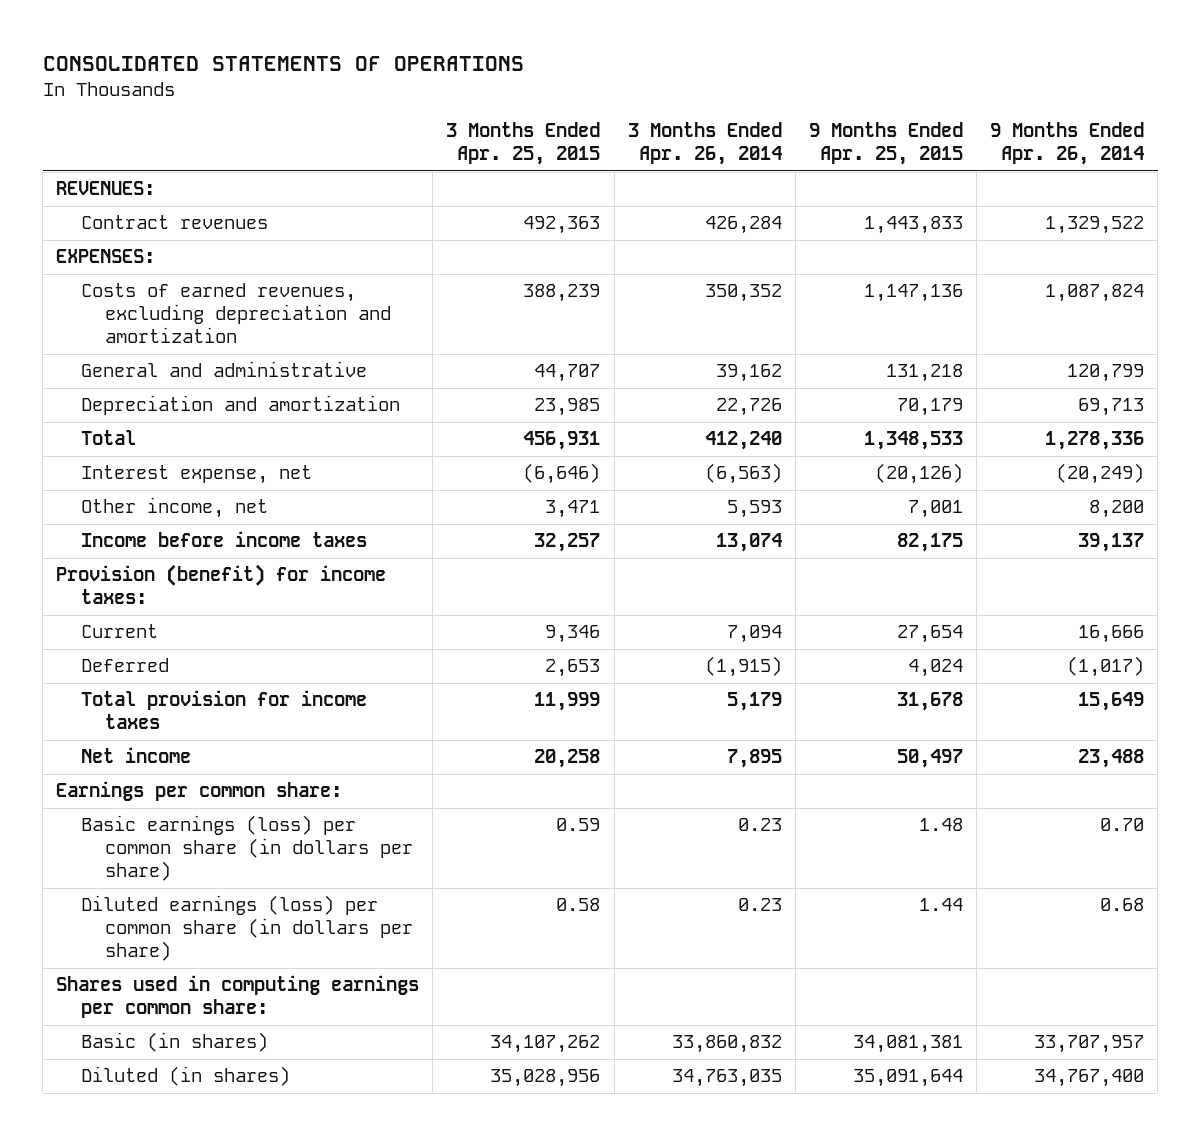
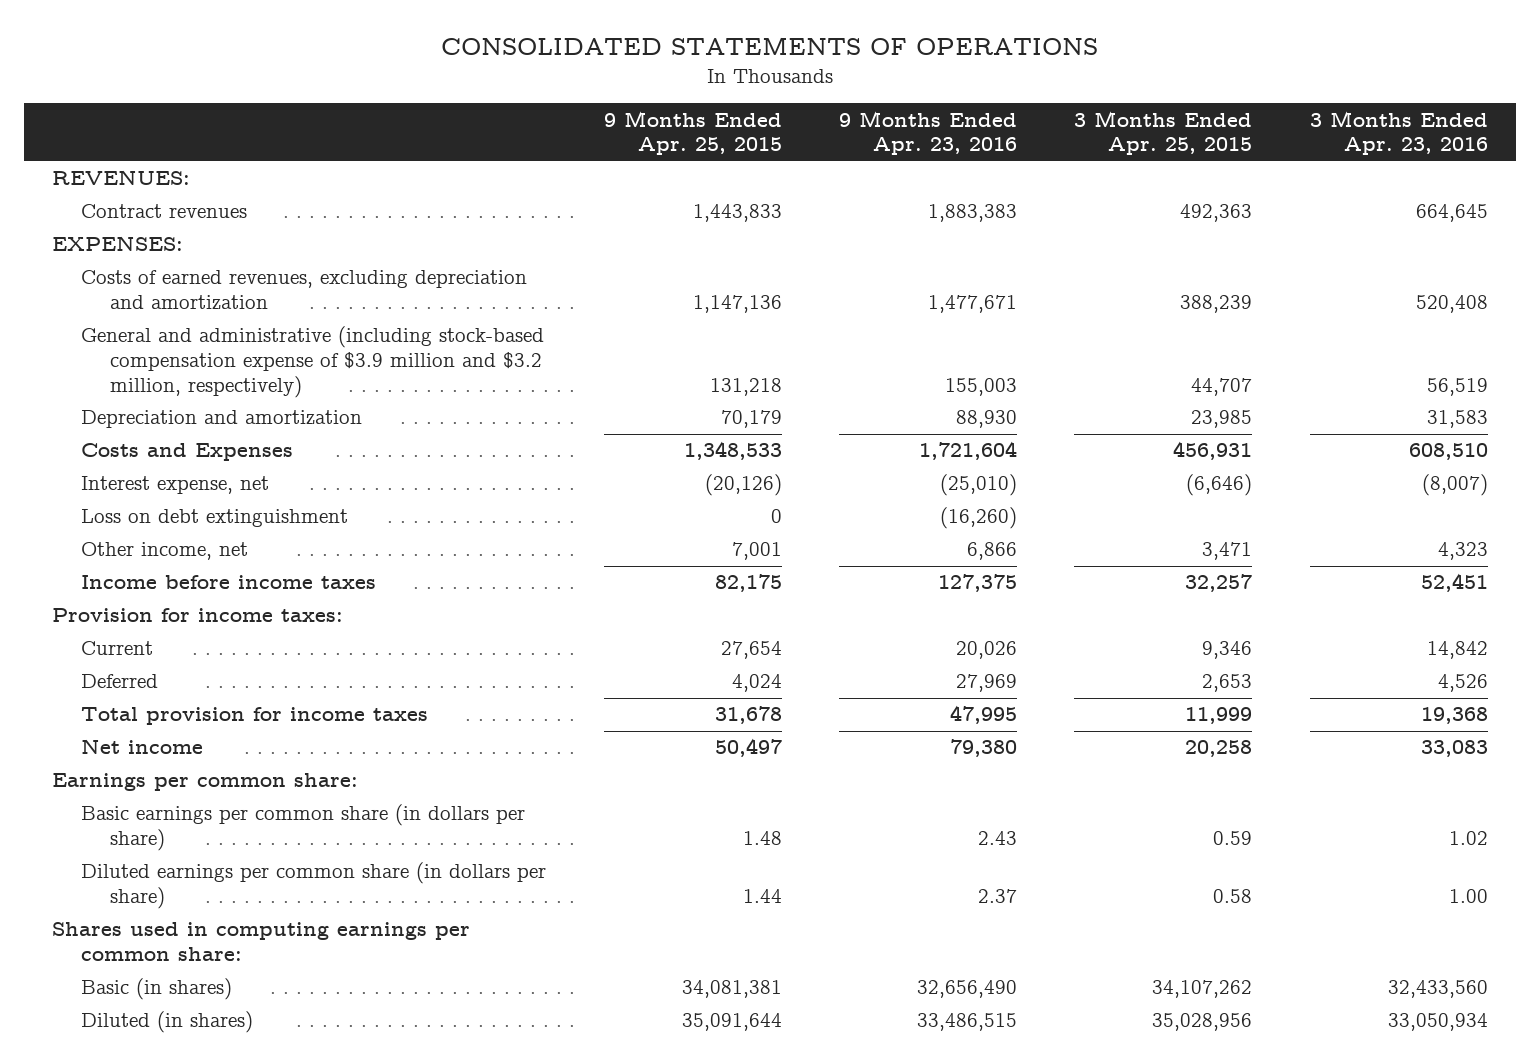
- | 3 Months Ended Apr. 25, 2015 | 3 Months Ended Apr. 26, 2014 | 9 Months Ended Apr. 25, 2015 | 9 Months Ended Apr. 26, 2014
+ | 9 Months Ended Apr. 25, 2015 | 9 Months Ended Apr. 23, 2016 | 3 Months Ended Apr. 25, 2015 | 3 Months Ended Apr. 23, 2016
- General and administrative | 44,707 | 39,162 | 131,218 | 120,799
+ General and administrative (including stock-based compensation expense of $3.9 million and $3.2 million, respectively) | 131,218 | 155,003 | 44,707 | 56,519
- Total | 456,931 | 412,240 | 1,348,533 | 1,278,336
+ Costs and Expenses | 1,348,533 | 1,721,604 | 456,931 | 608,510
+ Loss on debt extinguishment | 0 | (16,260) | |
- Provision (benefit) for income taxes:
+ Provision for income taxes:
- Basic earnings (loss) per common share (in dollars per share) | 0.59 | 0.23 | 1.48 | 0.70
- Diluted earnings (loss) per common share (in dollars per share) | 0.58 | 0.23 | 1.44 | 0.68
+ Basic earnings per common share (in dollars per share) | 1.48 | 2.43 | 0.59 | 1.02
+ Diluted earnings per common share (in dollars per share) | 1.44 | 2.37 | 0.58 | 1.00

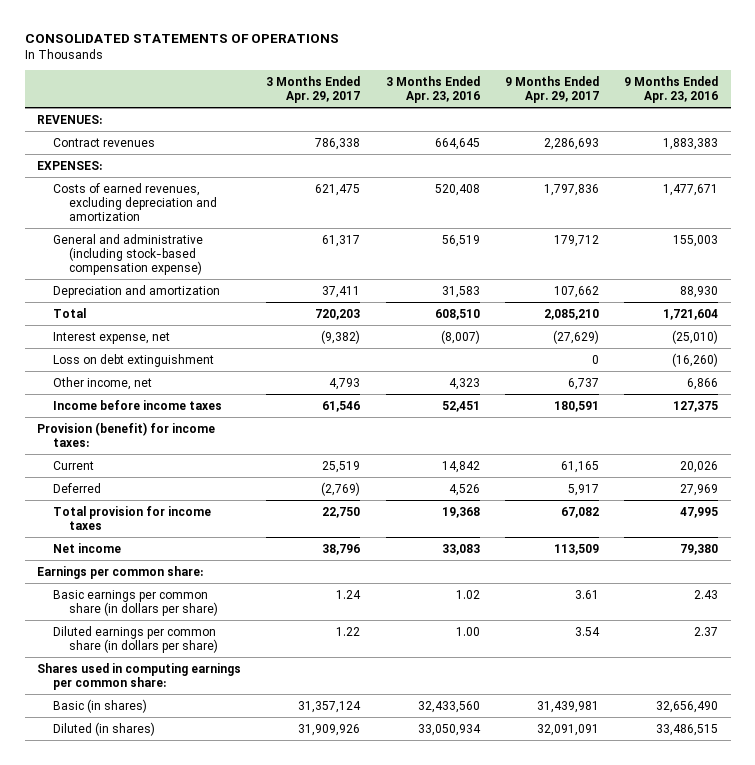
- | 9 Months Ended Apr. 25, 2015 | 9 Months Ended Apr. 23, 2016 | 3 Months Ended Apr. 25, 2015 | 3 Months Ended Apr. 23, 2016
+ | 3 Months Ended Apr. 29, 2017 | 3 Months Ended Apr. 23, 2016 | 9 Months Ended Apr. 29, 2017 | 9 Months Ended Apr. 23, 2016
- General and administrative (including stock-based compensation expense of $3.9 million and $3.2 million, respectively) | 131,218 | 155,003 | 44,707 | 56,519
+ General and administrative (including stock-based compensation expense) | 61,317 | 56,519 | 179,712 | 155,003
- Costs and Expenses | 1,348,533 | 1,721,604 | 456,931 | 608,510
+ Total | 720,203 | 608,510 | 2,085,210 | 1,721,604
- Provision for income taxes:
+ Provision (benefit) for income taxes:

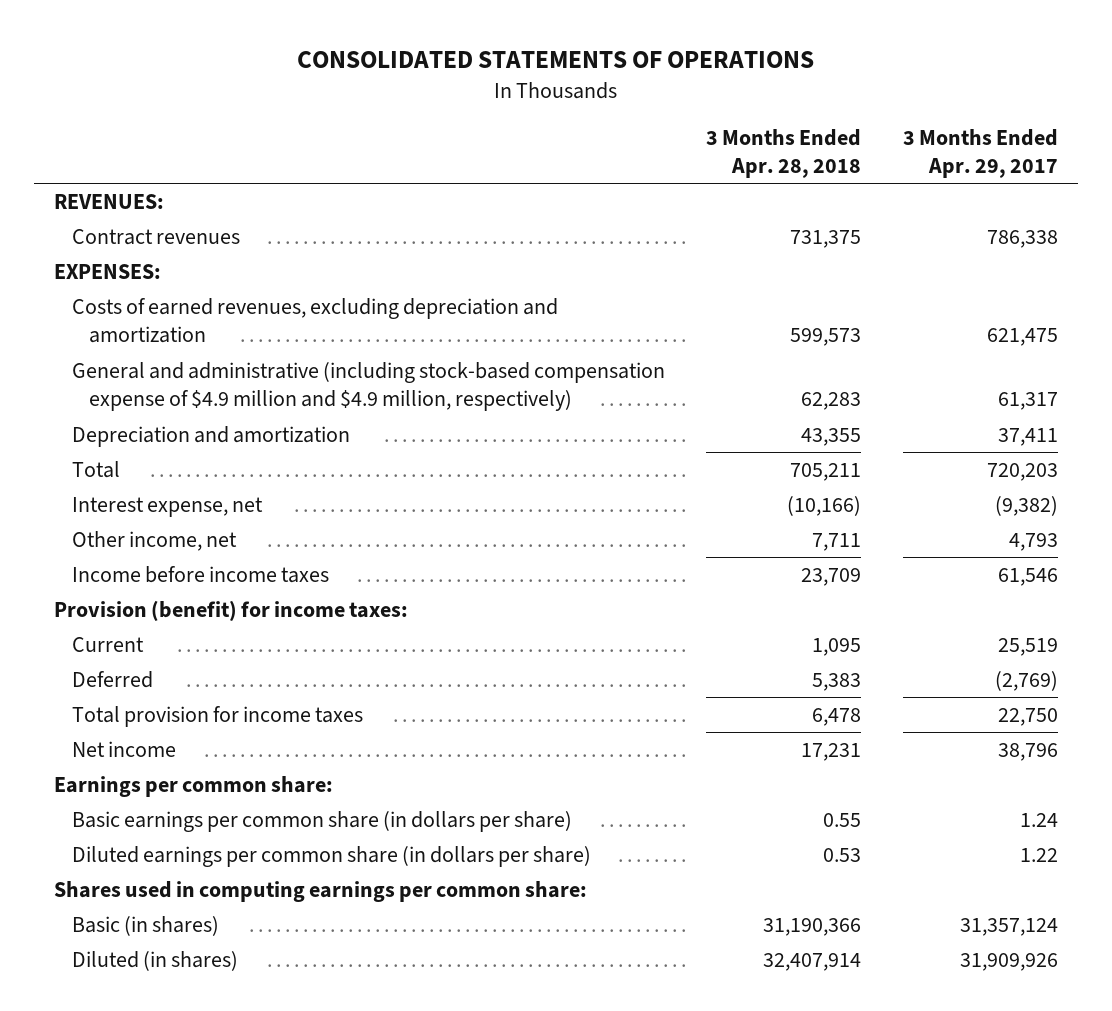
- | 3 Months Ended Apr. 29, 2017 | 3 Months Ended Apr. 23, 2016 | 9 Months Ended Apr. 29, 2017 | 9 Months Ended Apr. 23, 2016
+ | 3 Months Ended Apr. 28, 2018 | 3 Months Ended Apr. 29, 2017
- General and administrative (including stock-based compensation expense) | 61,317 | 56,519 | 179,712 | 155,003
+ General and administrative (including stock-based compensation expense of $4.9 million and $4.9 million, respectively) | 62,283 | 61,317
- Loss on debt extinguishment | | | 0 | (16,260)

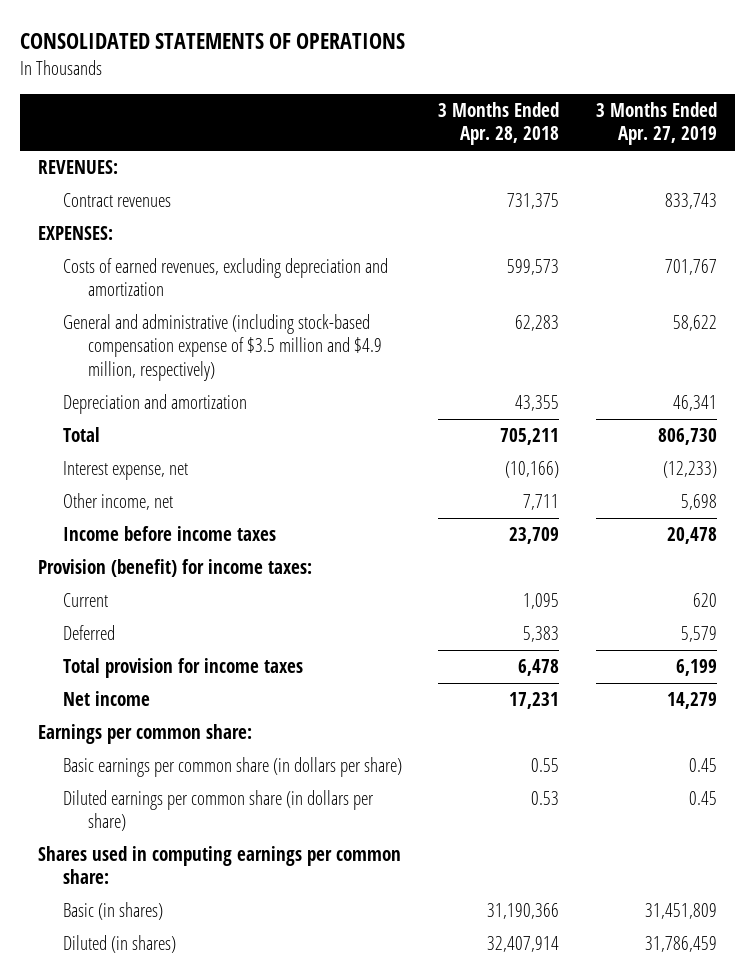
- | 3 Months Ended Apr. 28, 2018 | 3 Months Ended Apr. 29, 2017
+ | 3 Months Ended Apr. 28, 2018 | 3 Months Ended Apr. 27, 2019
- General and administrative (including stock-based compensation expense of $4.9 million and $4.9 million, respectively) | 62,283 | 61,317
+ General and administrative (including stock-based compensation expense of $3.5 million and $4.9 million, respectively) | 62,283 | 58,622

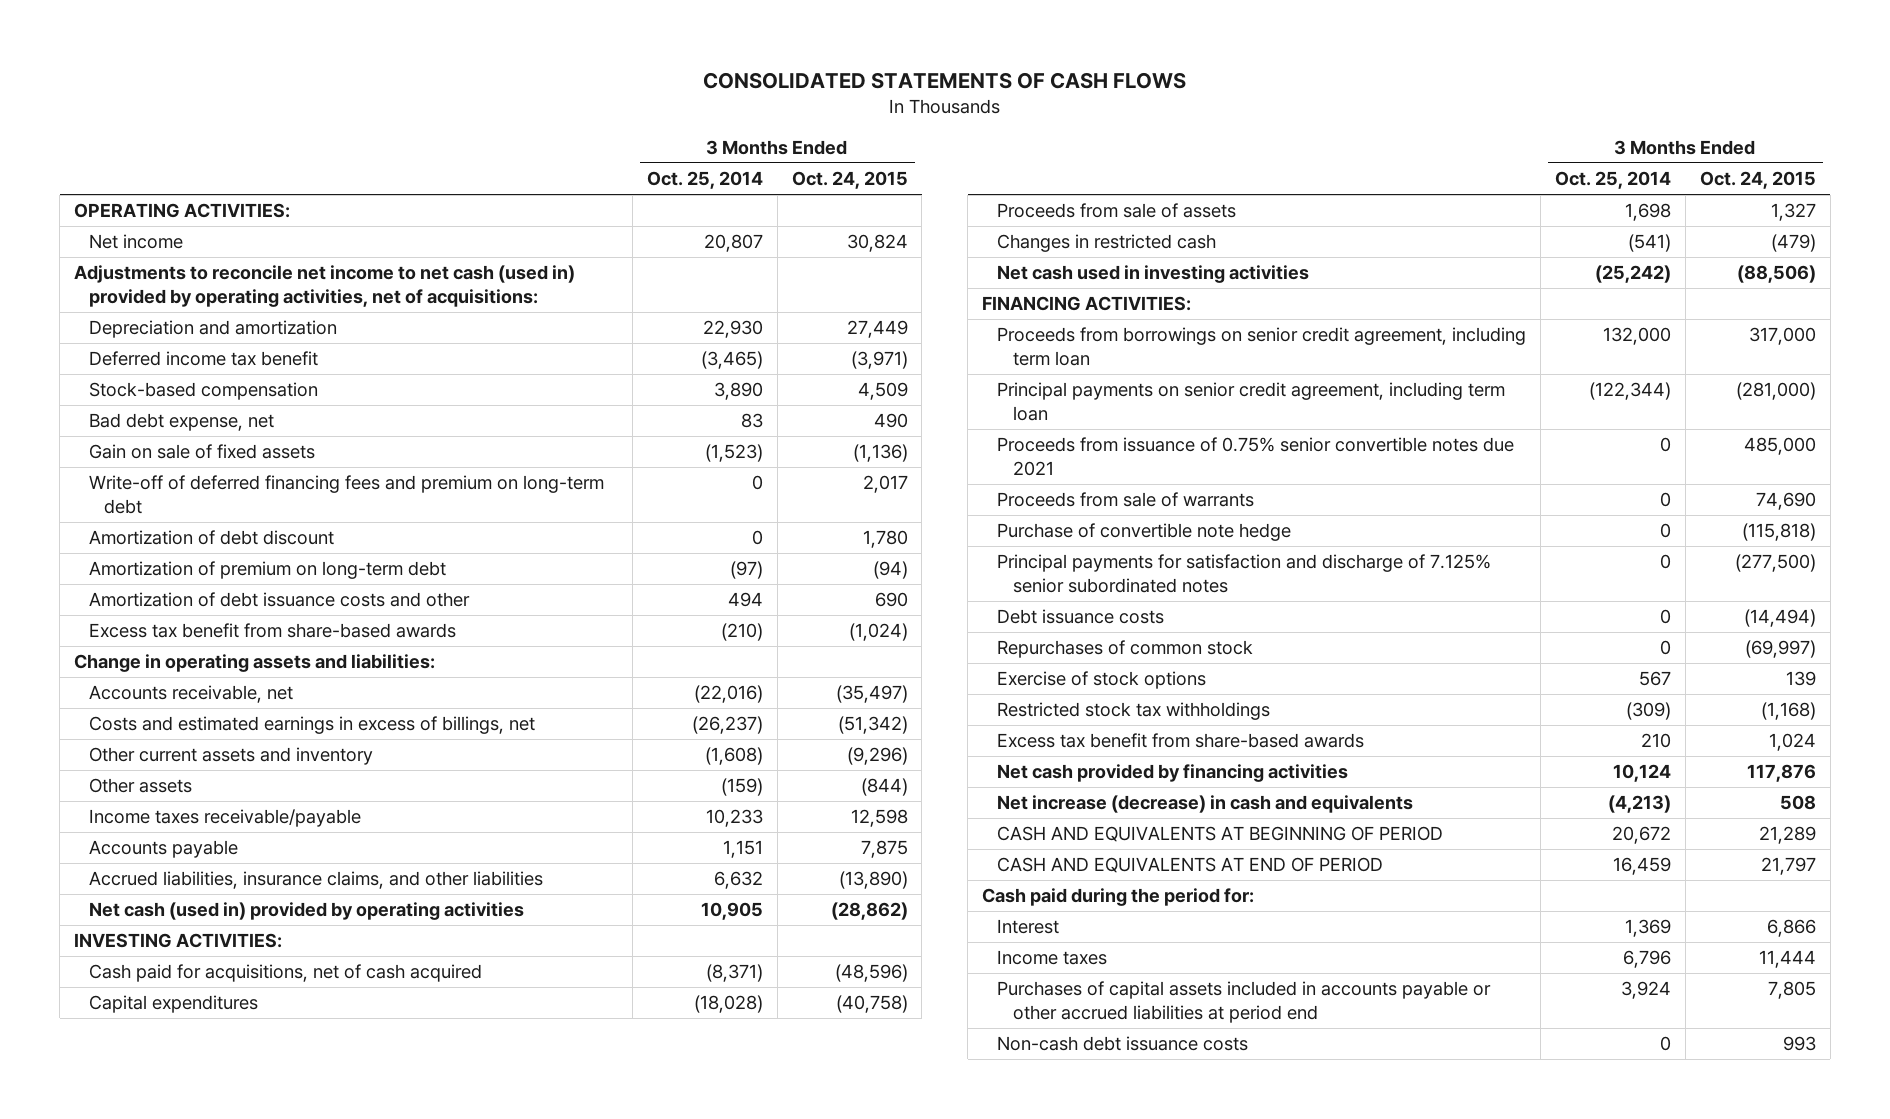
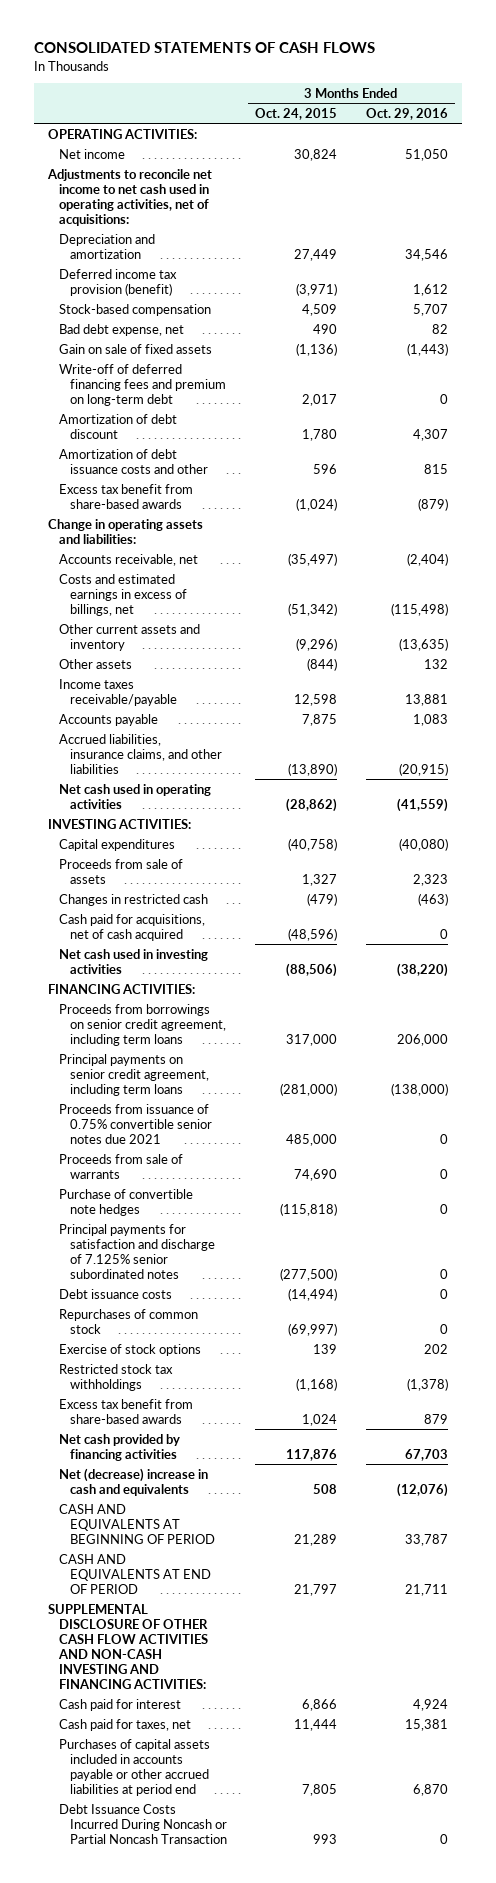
- | 3 Months Ended Oct. 25, 2014 | 3 Months Ended Oct. 24, 2015
+ | 3 Months Ended Oct. 24, 2015 | 3 Months Ended Oct. 29, 2016
- Adjustments to reconcile net income to net cash (used in) provided by operating activities, net of acquisitions:
+ Adjustments to reconcile net income to net cash used in operating activities, net of acquisitions:
- Deferred income tax benefit | (3,465) | (3,971)
+ Deferred income tax provision (benefit) | (3,971) | 1,612
- Amortization of premium on long-term debt | (97) | (94)
- Amortization of debt issuance costs and other | 494 | 690
+ Amortization of debt issuance costs and other | 596 | 815
- Net cash (used in) provided by operating activities | 10,905 | (28,862)
+ Net cash used in operating activities | (28,862) | (41,559)
moved down: Cash paid for acquisitions, net of cash acquired | (48,596) | 0
- Proceeds from borrowings on senior credit agreement, including term loan | 132,000 | 317,000
- Principal payments on senior credit agreement, including term loan | (122,344) | (281,000)
- Proceeds from issuance of 0.75% senior convertible notes due 2021 | 0 | 485,000
+ Proceeds from borrowings on senior credit agreement, including term loans | 317,000 | 206,000
+ Principal payments on senior credit agreement, including term loans | (281,000) | (138,000)
+ Proceeds from issuance of 0.75% convertible senior notes due 2021 | 485,000 | 0
- Purchase of convertible note hedge | 0 | (115,818)
+ Purchase of convertible note hedges | (115,818) | 0
- Net increase (decrease) in cash and equivalents | (4,213) | 508
+ Net (decrease) increase in cash and equivalents | 508 | (12,076)
- Cash paid during the period for:
- Interest | 1,369 | 6,866
- Income taxes | 6,796 | 11,444
+ SUPPLEMENTAL DISCLOSURE OF OTHER CASH FLOW ACTIVITIES AND NON-CASH INVESTING AND FINANCING ACTIVITIES:
+ Cash paid for interest | 6,866 | 4,924
+ Cash paid for taxes, net | 11,444 | 15,381
- Non-cash debt issuance costs | 0 | 993
+ Debt Issuance Costs Incurred During Noncash or Partial Noncash Transaction | 993 | 0

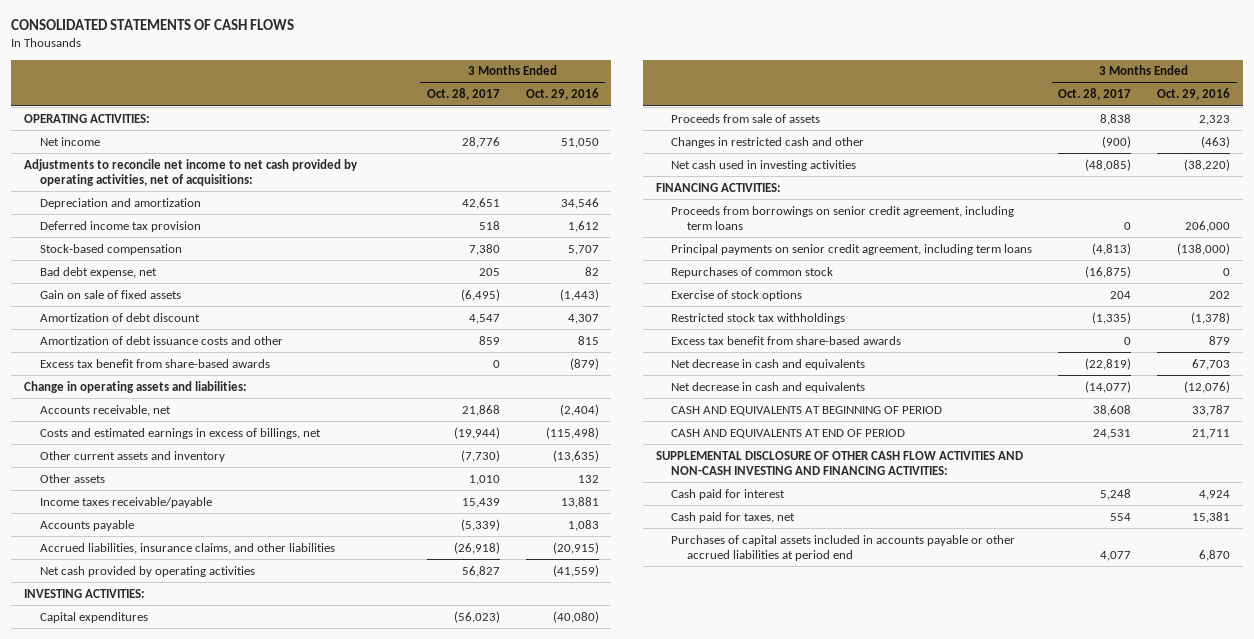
- | 3 Months Ended Oct. 24, 2015 | 3 Months Ended Oct. 29, 2016
+ | 3 Months Ended Oct. 28, 2017 | 3 Months Ended Oct. 29, 2016
- Adjustments to reconcile net income to net cash used in operating activities, net of acquisitions:
+ Adjustments to reconcile net income to net cash provided by operating activities, net of acquisitions:
- Deferred income tax provision (benefit) | (3,971) | 1,612
+ Deferred income tax provision | 518 | 1,612
- Write-off of deferred financing fees and premium on long-term debt | 2,017 | 0
- Net cash used in operating activities | (28,862) | (41,559)
+ Net cash provided by operating activities | 56,827 | (41,559)
- Changes in restricted cash | (479) | (463)
- Cash paid for acquisitions, net of cash acquired | (48,596) | 0
+ Changes in restricted cash and other | (900) | (463)
- Proceeds from issuance of 0.75% convertible senior notes due 2021 | 485,000 | 0
- Proceeds from sale of warrants | 74,690 | 0
- Purchase of convertible note hedges | (115,818) | 0
- Principal payments for satisfaction and discharge of 7.125% senior subordinated notes | (277,500) | 0
- Debt issuance costs | (14,494) | 0
- Net cash provided by financing activities | 117,876 | 67,703
- Net (decrease) increase in cash and equivalents | 508 | (12,076)
+ Net decrease in cash and equivalents | (22,819) | 67,703
+ Net decrease in cash and equivalents | (14,077) | (12,076)
- Debt Issuance Costs Incurred During Noncash or Partial Noncash Transaction | 993 | 0

